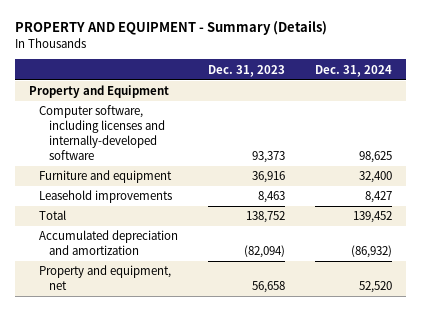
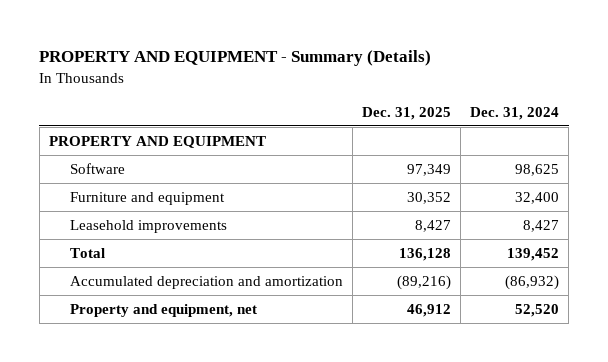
- | Dec. 31, 2023 | Dec. 31, 2024
+ | Dec. 31, 2025 | Dec. 31, 2024
- Property and Equipment
- Computer software, including licenses and internally-developed software | 93,373 | 98,625
+ PROPERTY AND EQUIPMENT
+ Software | 97,349 | 98,625

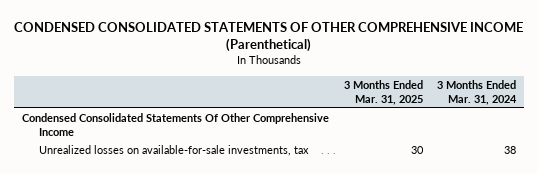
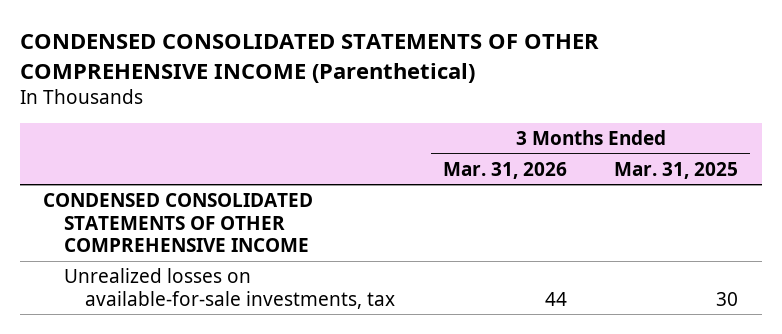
- | 3 Months Ended Mar. 31, 2025 | 3 Months Ended Mar. 31, 2024
+ | 3 Months Ended Mar. 31, 2026 | 3 Months Ended Mar. 31, 2025
- Condensed Consolidated Statements Of Other Comprehensive Income
+ CONDENSED CONSOLIDATED STATEMENTS OF OTHER COMPREHENSIVE INCOME

